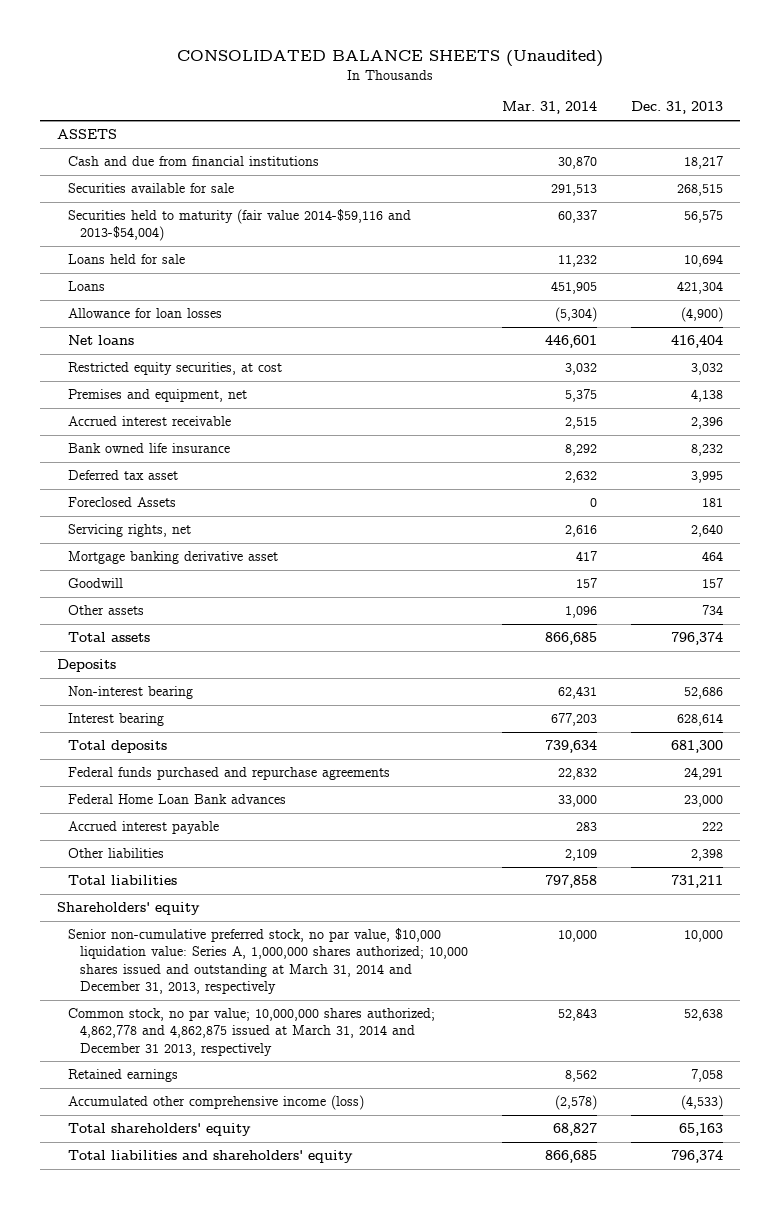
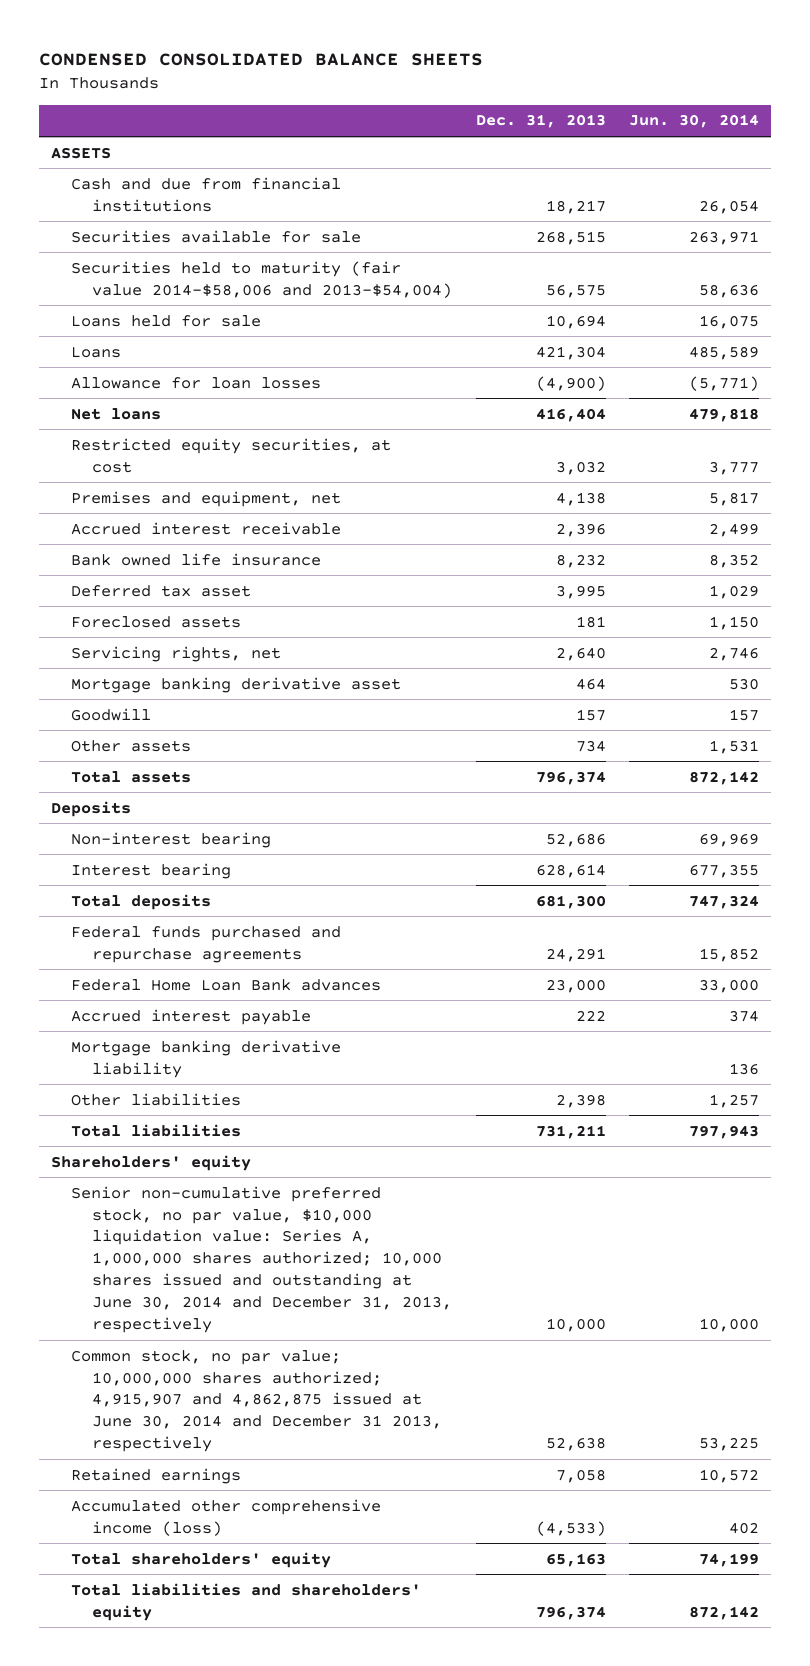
- CONSOLIDATED BALANCE SHEETS (Unaudited)
+ CONDENSED CONSOLIDATED BALANCE SHEETS
- | Mar. 31, 2014 | Dec. 31, 2013
+ | Dec. 31, 2013 | Jun. 30, 2014
- Securities held to maturity (fair value 2014-$59,116 and 2013-$54,004) | 60,337 | 56,575
+ Securities held to maturity (fair value 2014-$58,006 and 2013-$54,004) | 56,575 | 58,636
- Foreclosed Assets | 0 | 181
+ Foreclosed assets | 181 | 1,150
+ Mortgage banking derivative liability | | 136
- Senior non-cumulative preferred stock, no par value, $10,000 liquidation value: Series A, 1,000,000 shares authorized; 10,000 shares issued and outstanding at March 31, 2014 and December 31, 2013, respectively | 10,000 | 10,000
- Common stock, no par value; 10,000,000 shares authorized; 4,862,778 and 4,862,875 issued at March 31, 2014 and December 31 2013, respectively | 52,843 | 52,638
+ Senior non-cumulative preferred stock, no par value, $10,000 liquidation value: Series A, 1,000,000 shares authorized; 10,000 shares issued and outstanding at June 30, 2014 and December 31, 2013, respectively | 10,000 | 10,000
+ Common stock, no par value; 10,000,000 shares authorized; 4,915,907 and 4,862,875 issued at June 30, 2014 and December 31 2013, respectively | 52,638 | 53,225

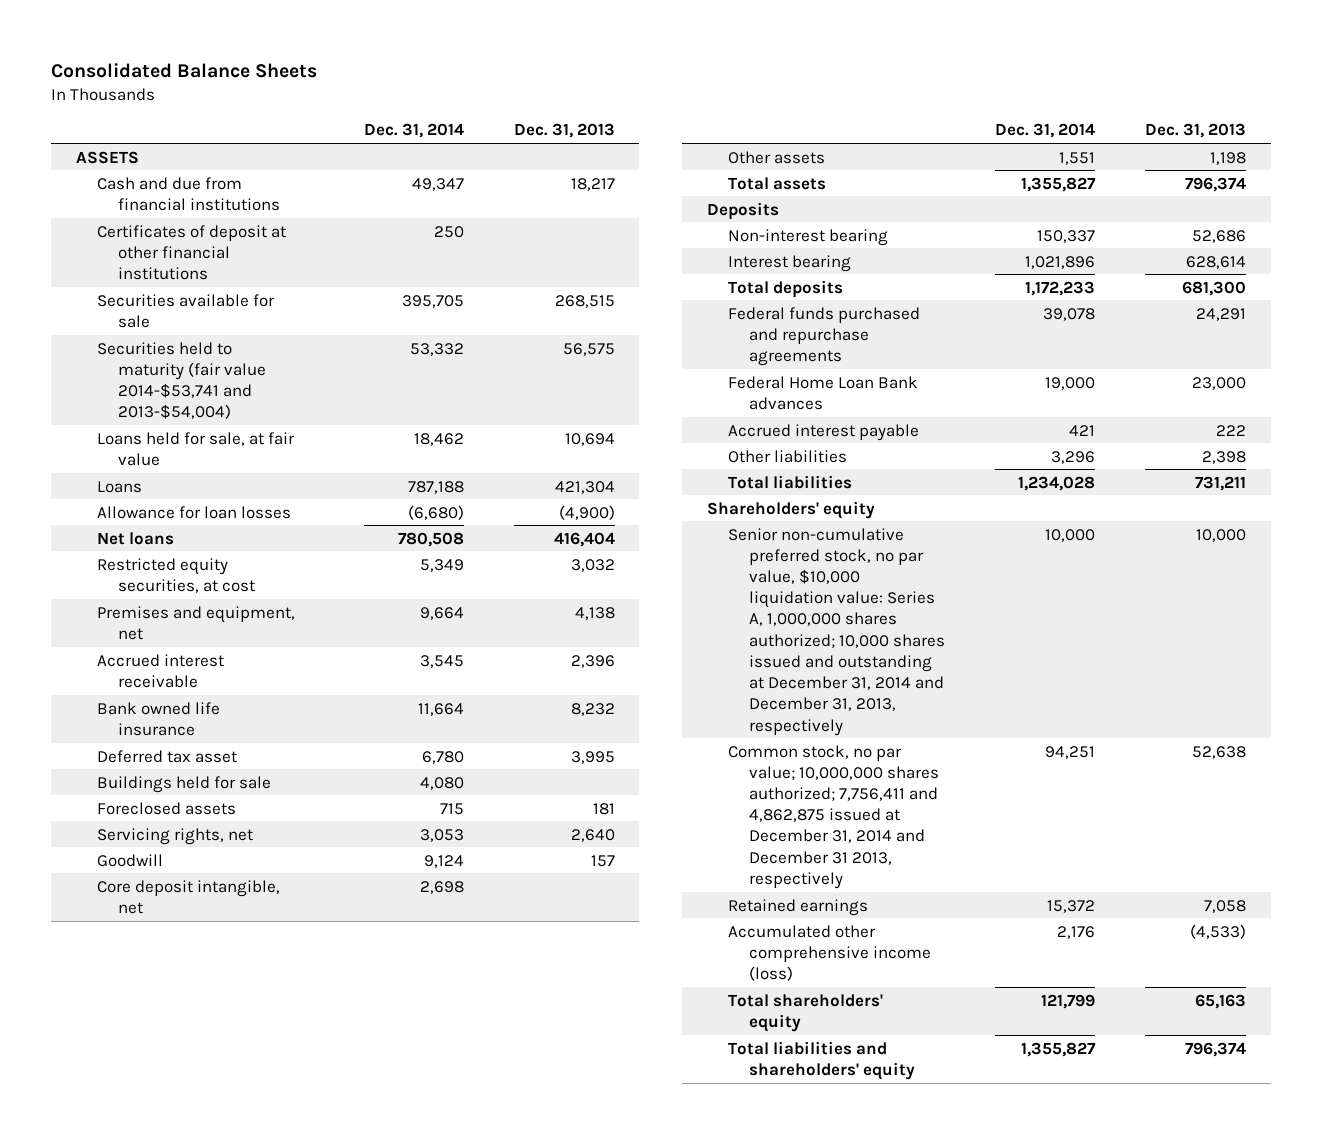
- CONDENSED CONSOLIDATED BALANCE SHEETS
+ Consolidated Balance Sheets
- | Dec. 31, 2013 | Jun. 30, 2014
+ | Dec. 31, 2014 | Dec. 31, 2013
+ Certificates of deposit at other financial institutions | 250 |
- Securities held to maturity (fair value 2014-$58,006 and 2013-$54,004) | 56,575 | 58,636
- Loans held for sale | 10,694 | 16,075
+ Securities held to maturity (fair value 2014-$53,741 and 2013-$54,004) | 53,332 | 56,575
+ Loans held for sale, at fair value | 18,462 | 10,694
+ Buildings held for sale | 4,080 |
- Mortgage banking derivative asset | 464 | 530
- Other assets | 734 | 1,531
+ Core deposit intangible, net | 2,698 |
+ Other assets | 1,551 | 1,198
- Mortgage banking derivative liability | | 136
- Senior non-cumulative preferred stock, no par value, $10,000 liquidation value: Series A, 1,000,000 shares authorized; 10,000 shares issued and outstanding at June 30, 2014 and December 31, 2013, respectively | 10,000 | 10,000
- Common stock, no par value; 10,000,000 shares authorized; 4,915,907 and 4,862,875 issued at June 30, 2014 and December 31 2013, respectively | 52,638 | 53,225
+ Senior non-cumulative preferred stock, no par value, $10,000 liquidation value: Series A, 1,000,000 shares authorized; 10,000 shares issued and outstanding at December 31, 2014 and December 31, 2013, respectively | 10,000 | 10,000
+ Common stock, no par value; 10,000,000 shares authorized; 7,756,411 and 4,862,875 issued at December 31, 2014 and December 31 2013, respectively | 94,251 | 52,638

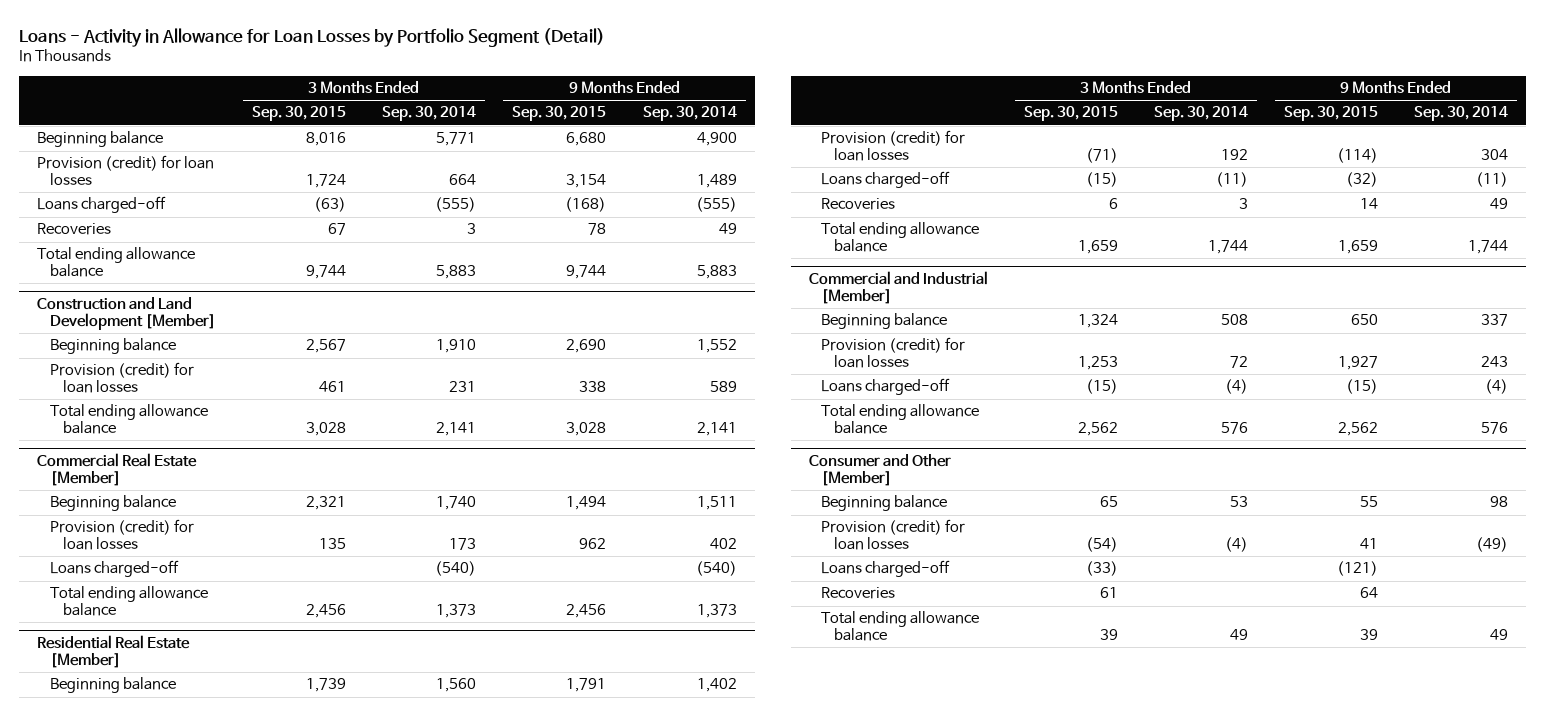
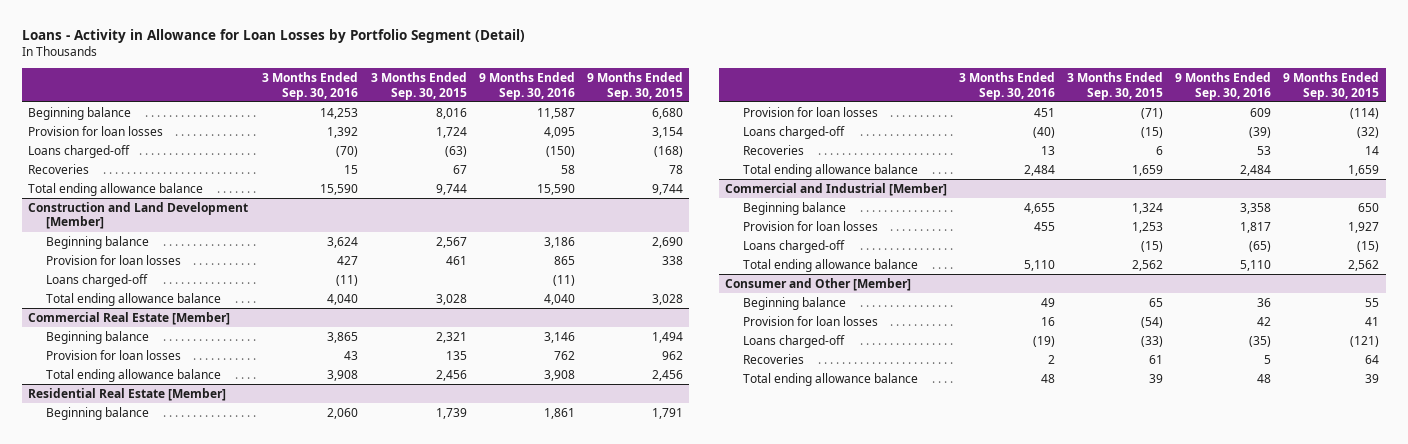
- | 3 Months Ended Sep. 30, 2015 | 3 Months Ended Sep. 30, 2014 | 9 Months Ended Sep. 30, 2015 | 9 Months Ended Sep. 30, 2014
+ | 3 Months Ended Sep. 30, 2016 | 3 Months Ended Sep. 30, 2015 | 9 Months Ended Sep. 30, 2016 | 9 Months Ended Sep. 30, 2015
- Provision (credit) for loan losses | 1,724 | 664 | 3,154 | 1,489
+ Provision for loan losses | 1,392 | 1,724 | 4,095 | 3,154
@ Construction and Land Development [Member]
- Provision (credit) for loan losses | 461 | 231 | 338 | 589
+ Provision for loan losses | 427 | 461 | 865 | 338
+ Loans charged-off | (11) | | (11) |
@ Commercial Real Estate [Member]
- Provision (credit) for loan losses | 135 | 173 | 962 | 402
- Loans charged-off | | (540) | | (540)
+ Provision for loan losses | 43 | 135 | 762 | 962
@ Residential Real Estate [Member]
- Provision (credit) for loan losses | (71) | 192 | (114) | 304
+ Provision for loan losses | 451 | (71) | 609 | (114)
@ Commercial and Industrial [Member]
- Provision (credit) for loan losses | 1,253 | 72 | 1,927 | 243
+ Provision for loan losses | 455 | 1,253 | 1,817 | 1,927
@ Consumer and Other [Member]
- Provision (credit) for loan losses | (54) | (4) | 41 | (49)
+ Provision for loan losses | 16 | (54) | 42 | 41

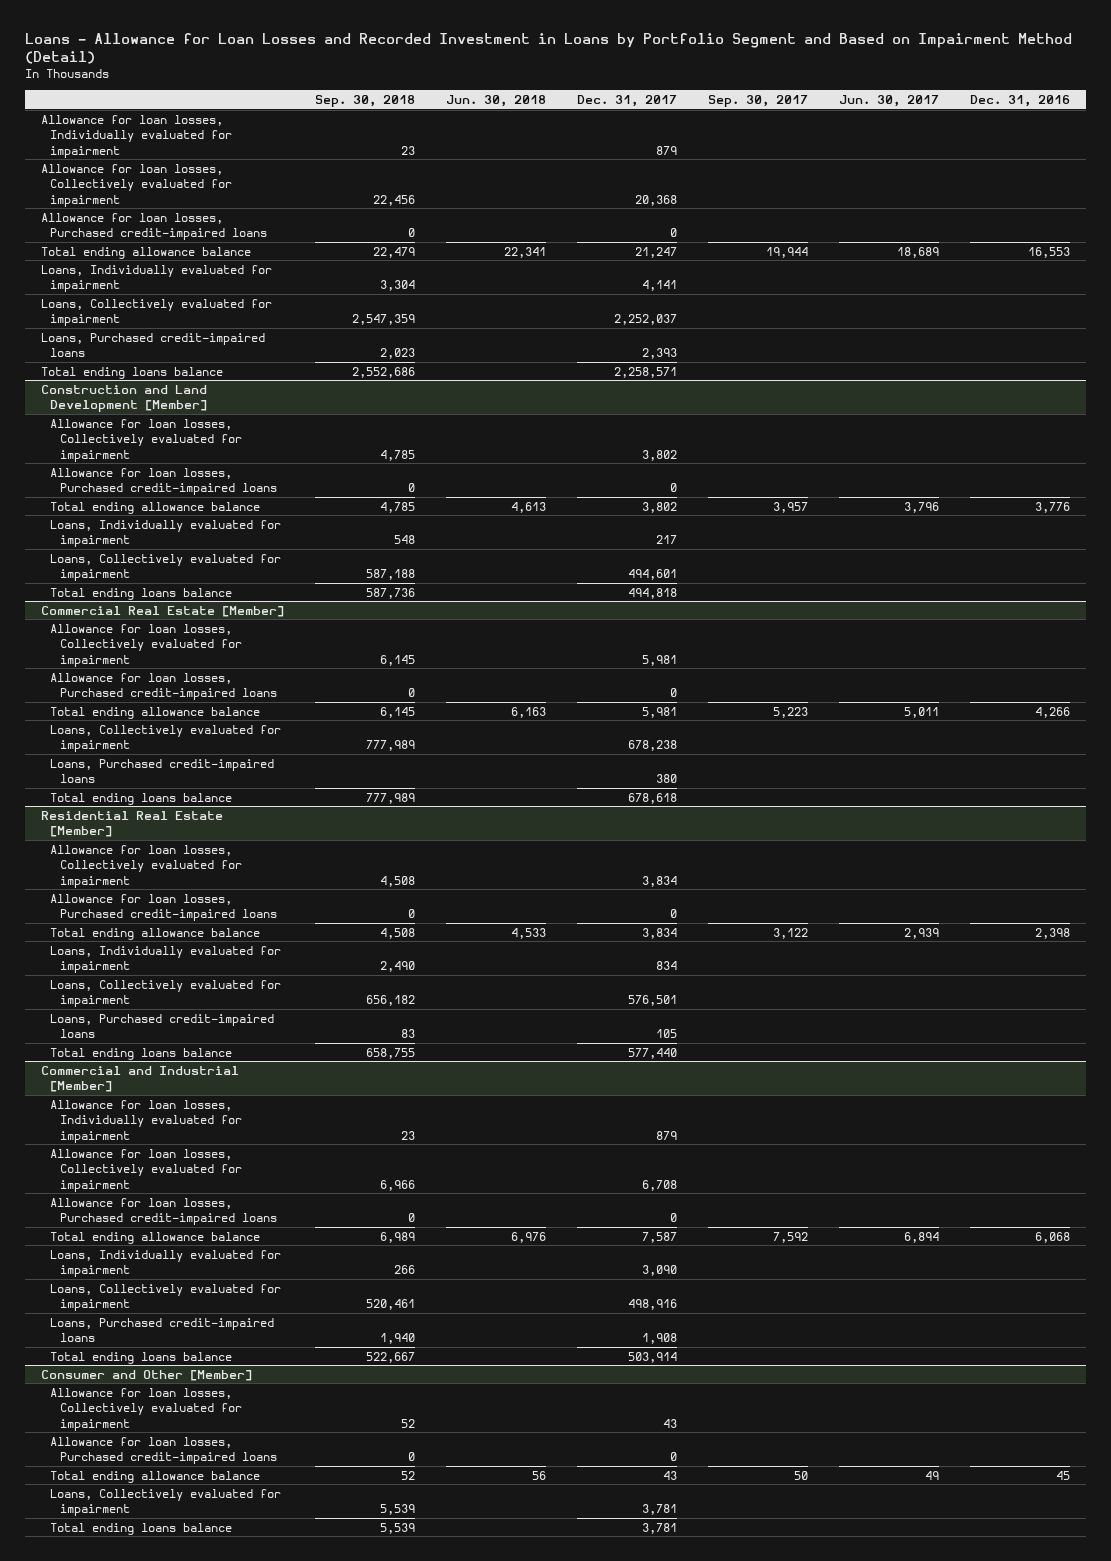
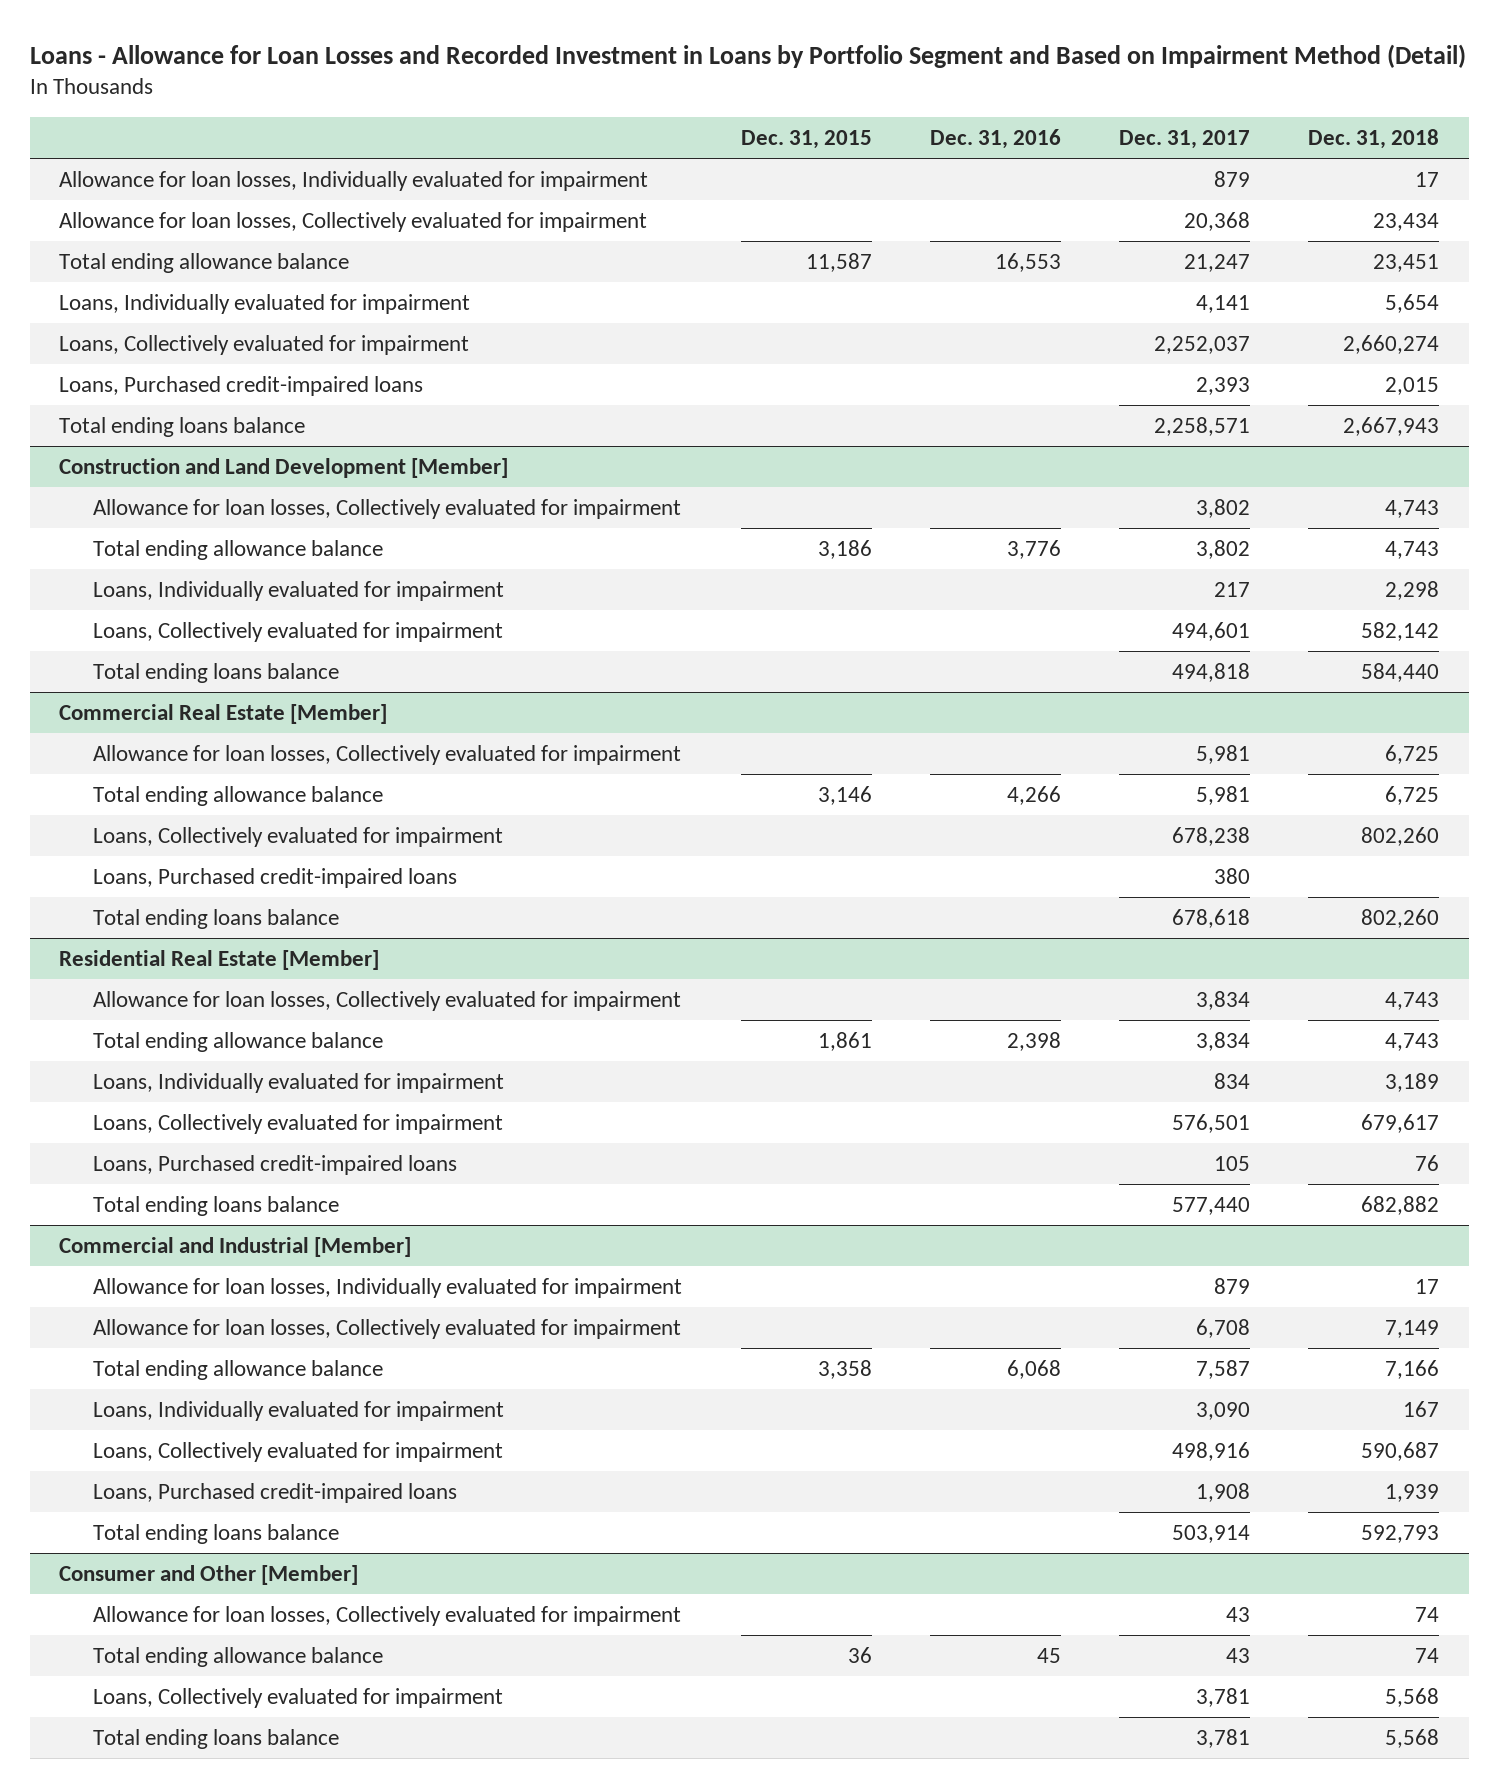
- | Sep. 30, 2018 | Jun. 30, 2018 | Dec. 31, 2017 | Sep. 30, 2017 | Jun. 30, 2017 | Dec. 31, 2016
+ | Dec. 31, 2015 | Dec. 31, 2016 | Dec. 31, 2017 | Dec. 31, 2018
- Allowance for loan losses, Purchased credit-impaired loans | 0 | | 0 | | |
@ Construction and Land Development [Member]
- Allowance for loan losses, Purchased credit-impaired loans | 0 | | 0 | | |
@ Commercial Real Estate [Member]
- Allowance for loan losses, Purchased credit-impaired loans | 0 | | 0 | | |
@ Residential Real Estate [Member]
- Allowance for loan losses, Purchased credit-impaired loans | 0 | | 0 | | |
@ Commercial and Industrial [Member]
- Allowance for loan losses, Purchased credit-impaired loans | 0 | | 0 | | |
@ Consumer and Other [Member]
- Allowance for loan losses, Purchased credit-impaired loans | 0 | | 0 | | |

